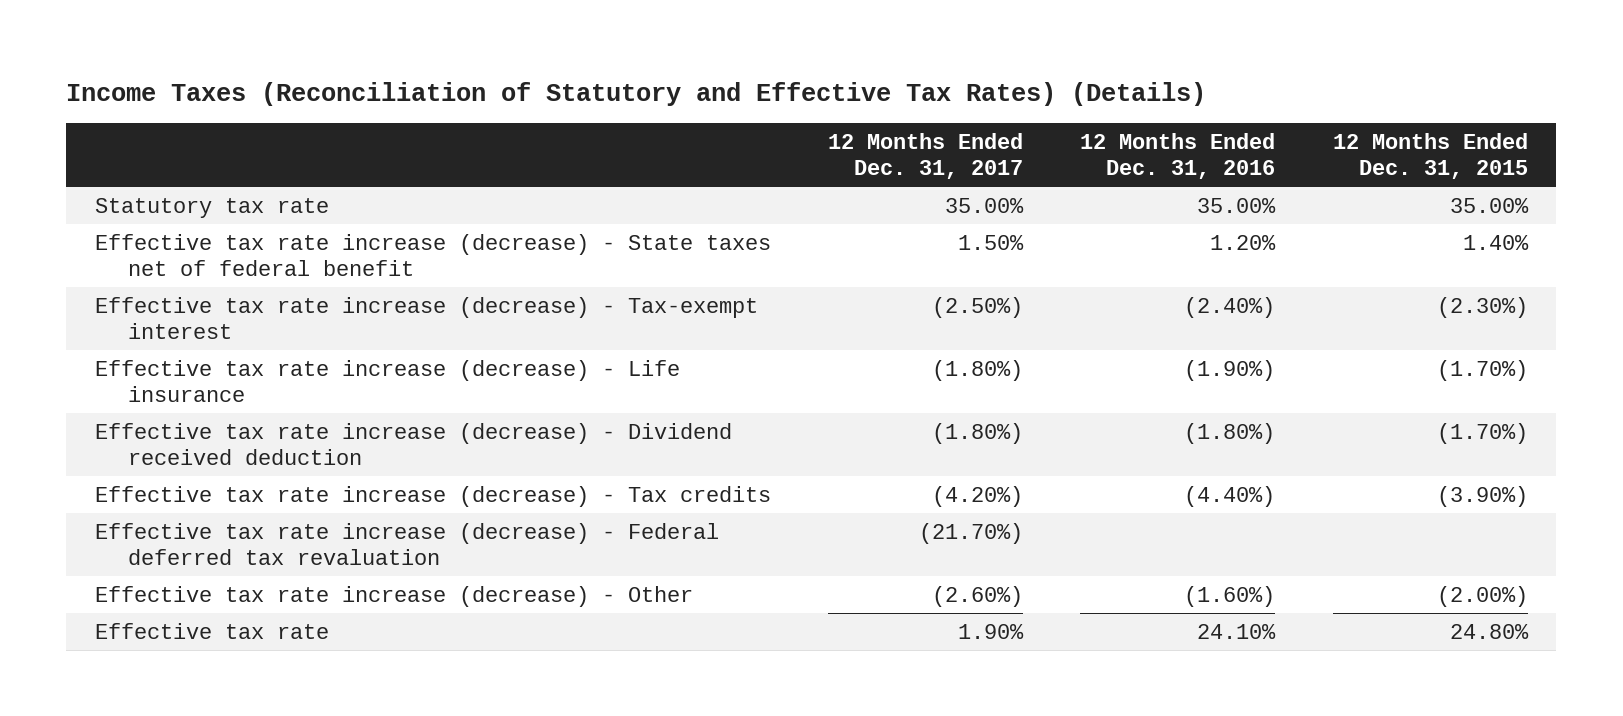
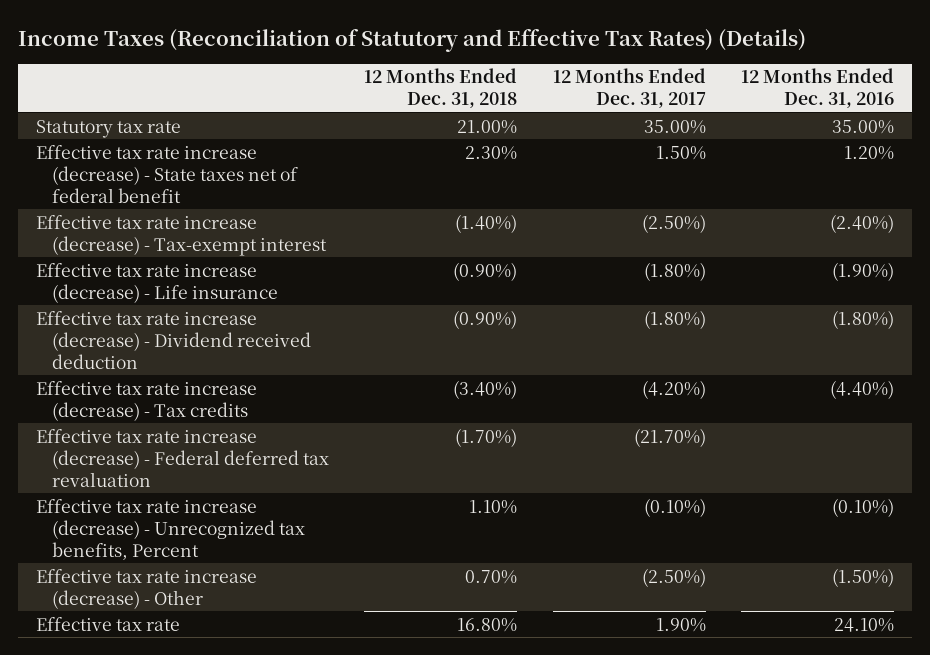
- | 12 Months Ended Dec. 31, 2017 | 12 Months Ended Dec. 31, 2016 | 12 Months Ended Dec. 31, 2015
+ | 12 Months Ended Dec. 31, 2018 | 12 Months Ended Dec. 31, 2017 | 12 Months Ended Dec. 31, 2016
- Effective tax rate increase (decrease) - Other | (2.60%) | (1.60%) | (2.00%)
+ Effective tax rate increase (decrease) - Unrecognized tax benefits, Percent | 1.10% | (0.10%) | (0.10%)
+ Effective tax rate increase (decrease) - Other | 0.70% | (2.50%) | (1.50%)

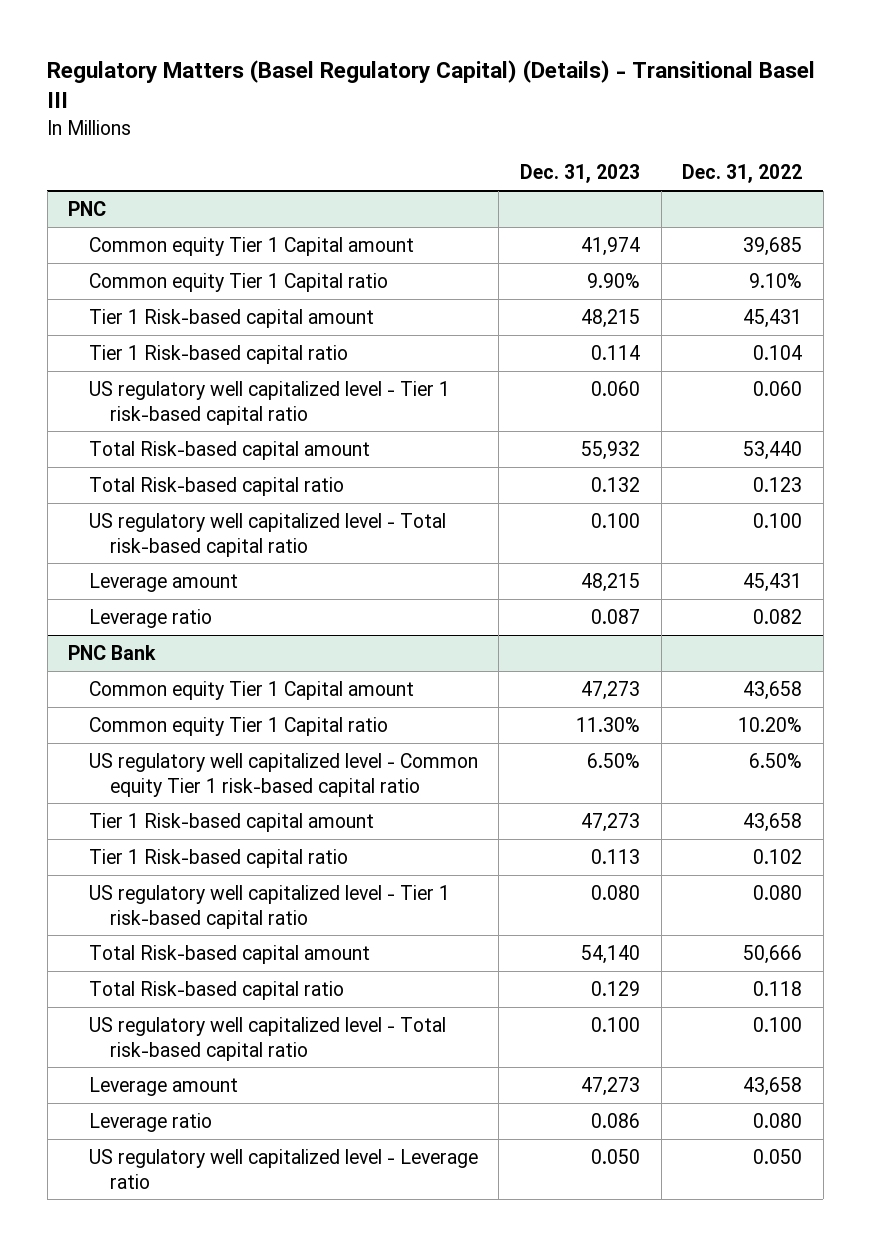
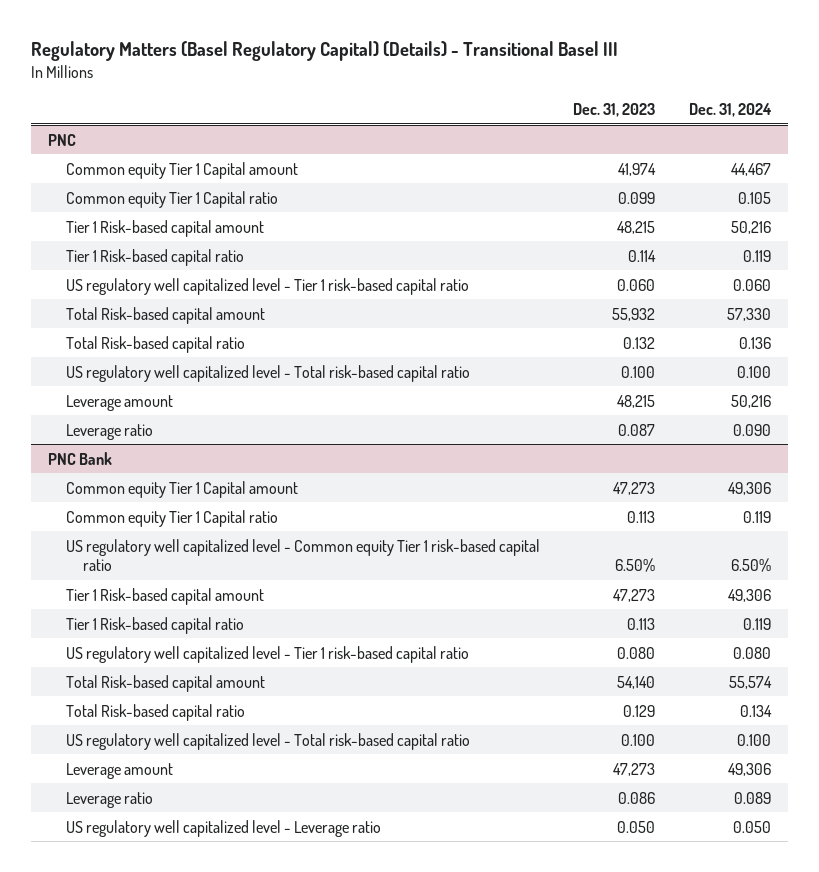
- | Dec. 31, 2023 | Dec. 31, 2022
+ | Dec. 31, 2023 | Dec. 31, 2024
@ PNC
- Common equity Tier 1 Capital ratio | 9.90% | 9.10%
+ Common equity Tier 1 Capital ratio | 0.099 | 0.105
@ PNC Bank
- Common equity Tier 1 Capital ratio | 11.30% | 10.20%
+ Common equity Tier 1 Capital ratio | 0.113 | 0.119

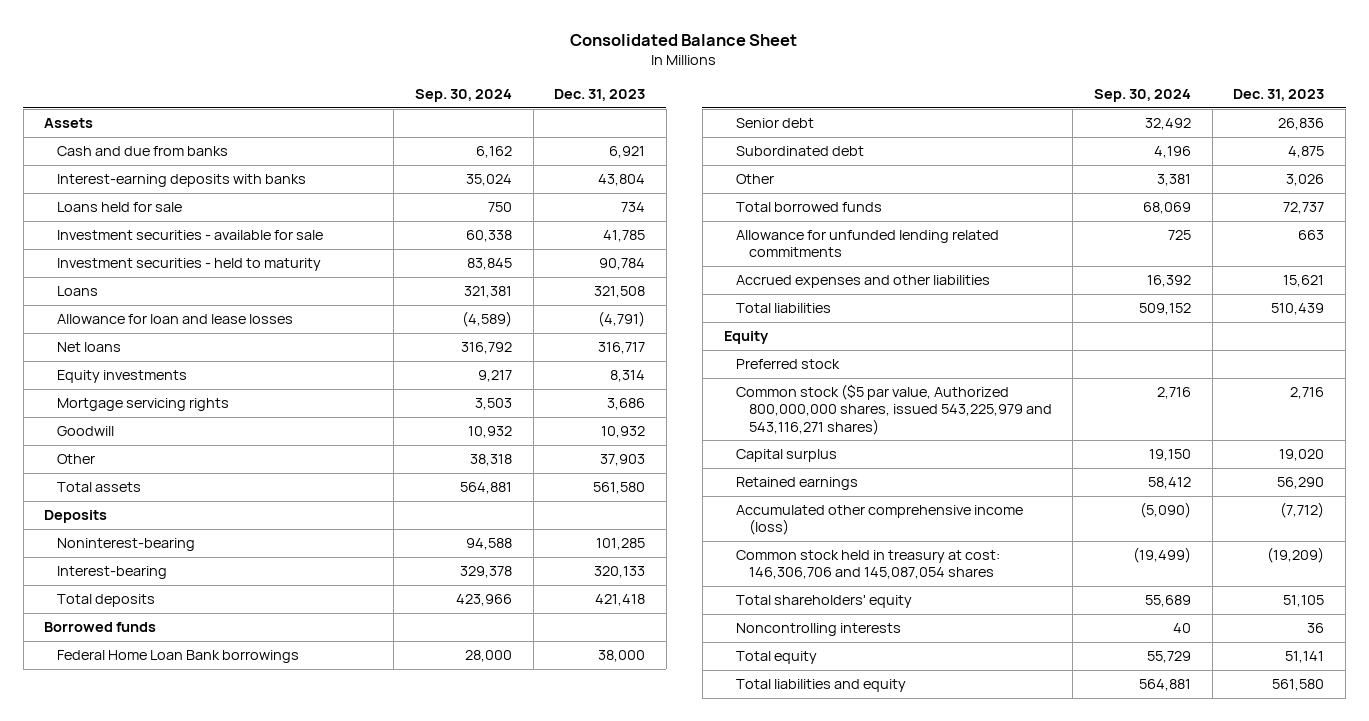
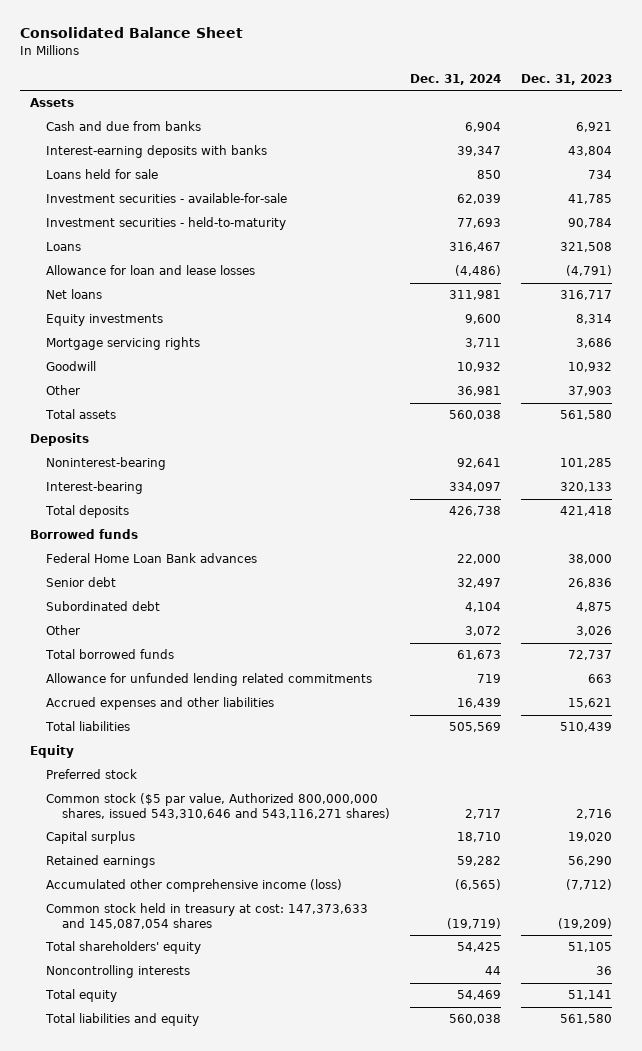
- | Sep. 30, 2024 | Dec. 31, 2023
+ | Dec. 31, 2024 | Dec. 31, 2023
- Investment securities - available for sale | 60,338 | 41,785
- Investment securities - held to maturity | 83,845 | 90,784
+ Investment securities - available-for-sale | 62,039 | 41,785
+ Investment securities - held-to-maturity | 77,693 | 90,784
- Federal Home Loan Bank borrowings | 28,000 | 38,000
+ Federal Home Loan Bank advances | 22,000 | 38,000
- Common stock ($5 par value, Authorized 800,000,000 shares, issued 543,225,979 and 543,116,271 shares) | 2,716 | 2,716
+ Common stock ($5 par value, Authorized 800,000,000 shares, issued 543,310,646 and 543,116,271 shares) | 2,717 | 2,716
- Common stock held in treasury at cost: 146,306,706 and 145,087,054 shares | (19,499) | (19,209)
+ Common stock held in treasury at cost: 147,373,633 and 145,087,054 shares | (19,719) | (19,209)

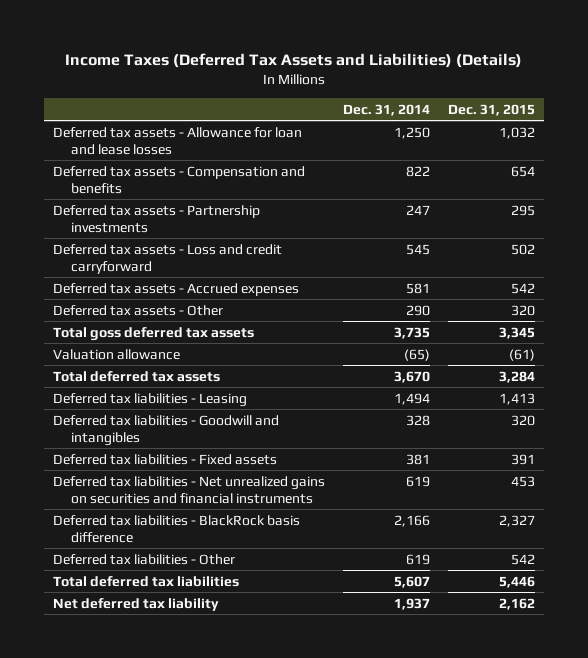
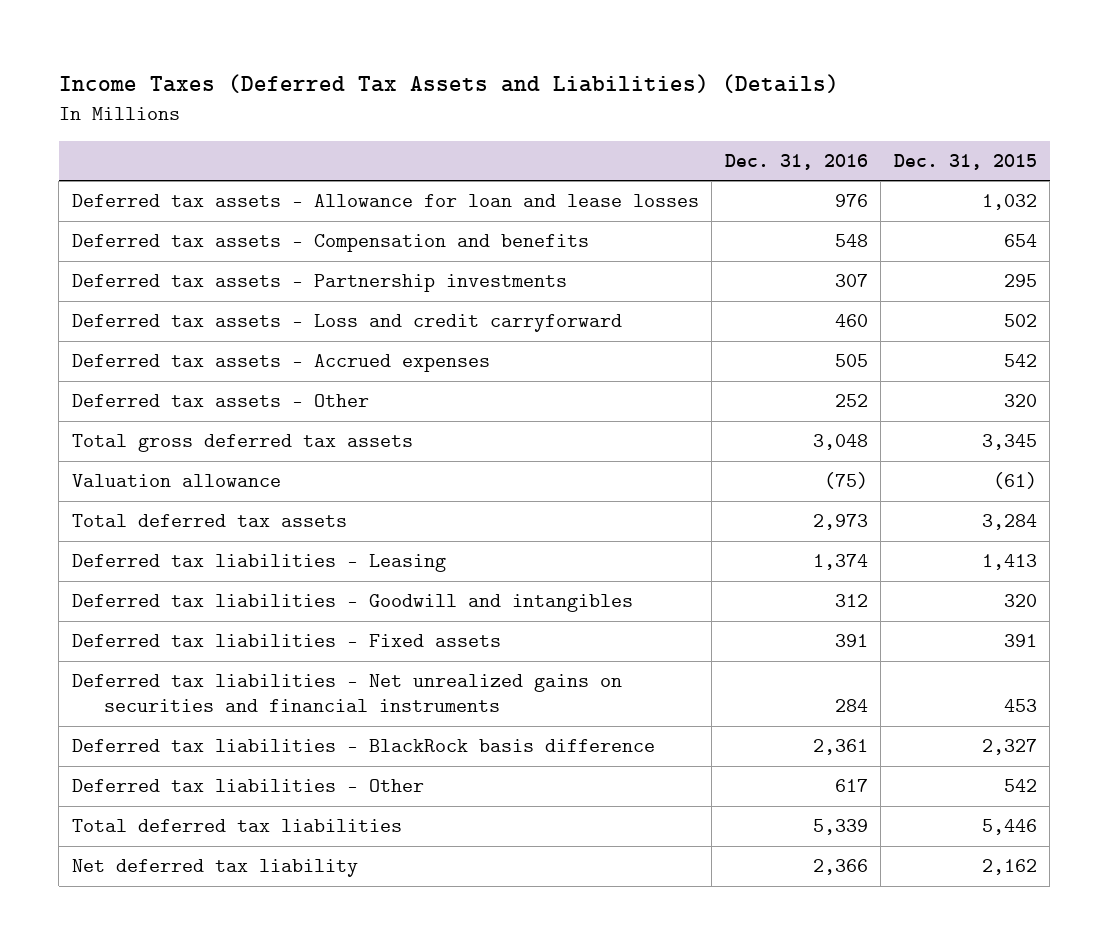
- | Dec. 31, 2014 | Dec. 31, 2015
+ | Dec. 31, 2016 | Dec. 31, 2015
- Total goss deferred tax assets | 3,735 | 3,345
+ Total gross deferred tax assets | 3,048 | 3,345

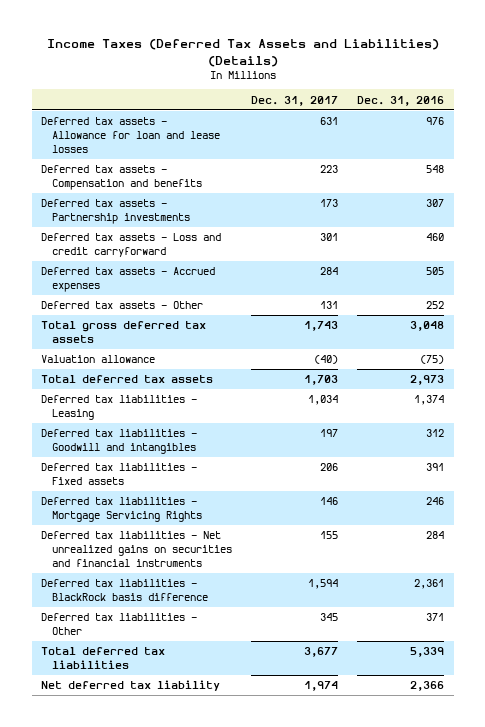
- | Dec. 31, 2016 | Dec. 31, 2015
+ | Dec. 31, 2017 | Dec. 31, 2016
+ Deferred tax liabilities - Mortgage Servicing Rights | 146 | 246
- Deferred tax liabilities - Other | 617 | 542
+ Deferred tax liabilities - Other | 345 | 371

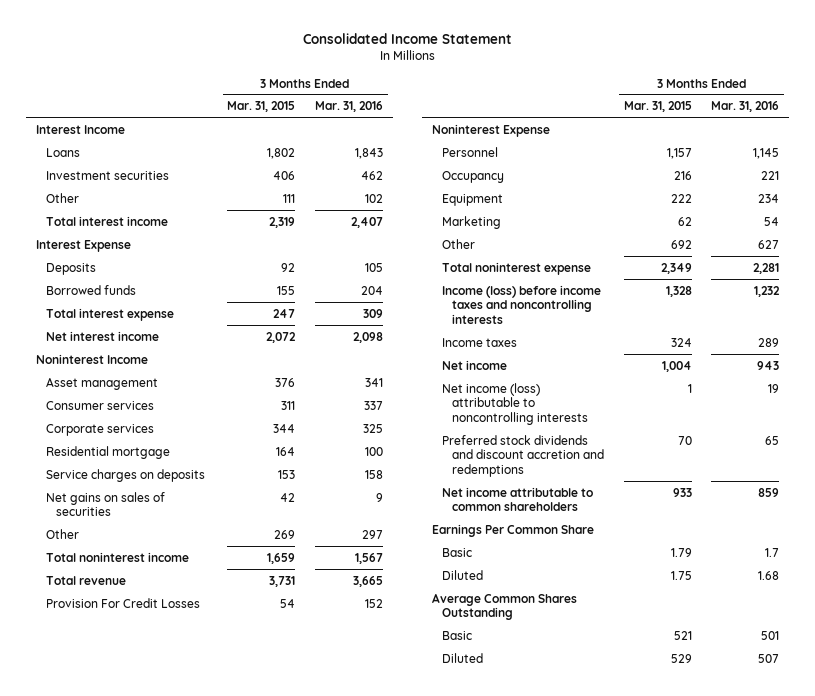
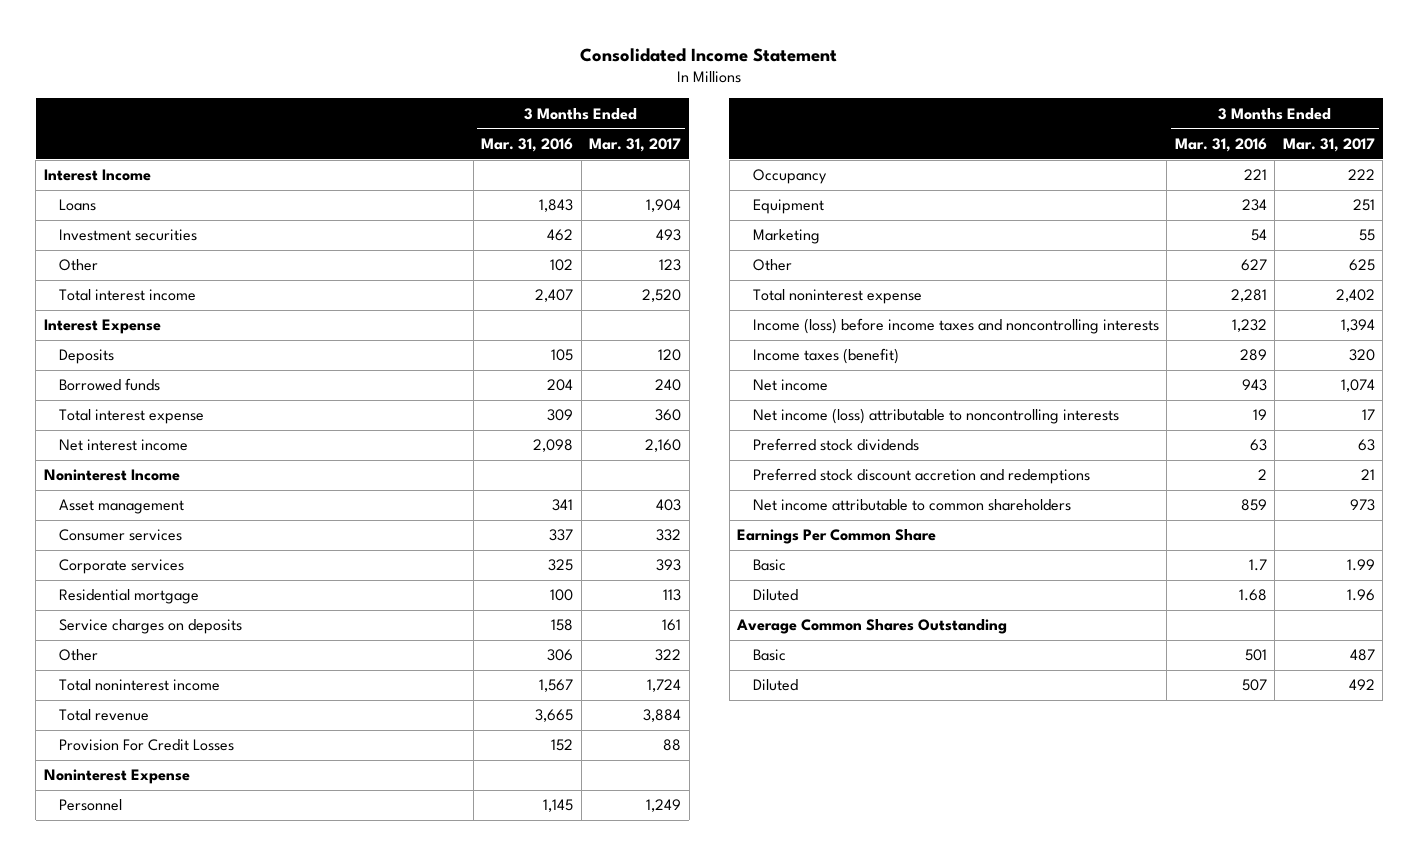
- | 3 Months Ended Mar. 31, 2015 | 3 Months Ended Mar. 31, 2016
+ | 3 Months Ended Mar. 31, 2016 | 3 Months Ended Mar. 31, 2017
- Net gains on sales of securities | 42 | 9
- Other | 269 | 297
+ Other | 306 | 322
- Income taxes | 324 | 289
+ Income taxes (benefit) | 289 | 320
- Preferred stock dividends and discount accretion and redemptions | 70 | 65
+ Preferred stock dividends | 63 | 63
+ Preferred stock discount accretion and redemptions | 2 | 21

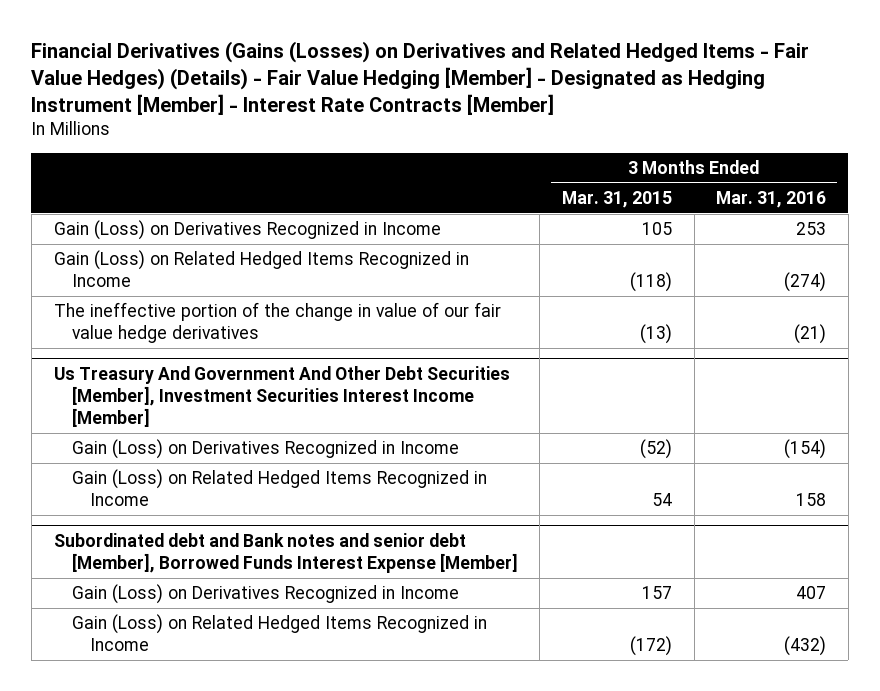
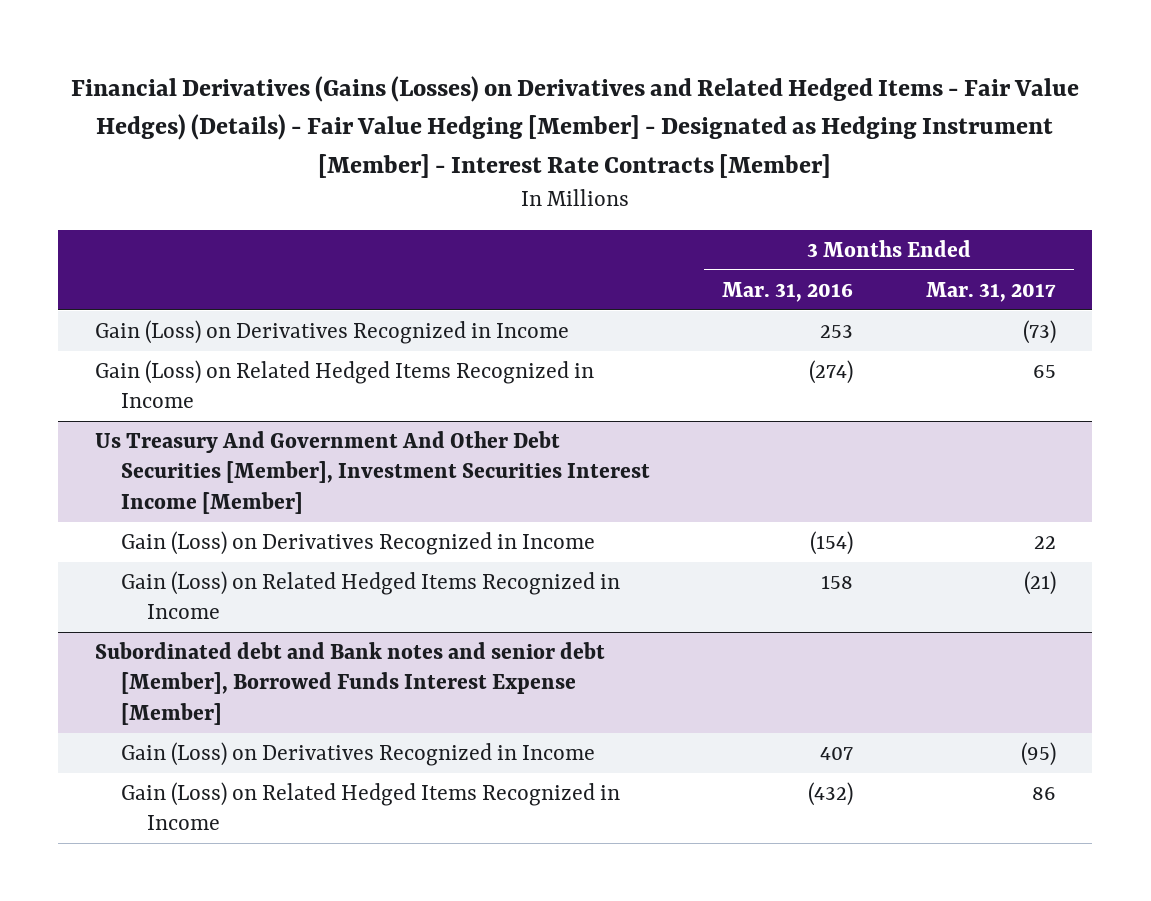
- | 3 Months Ended Mar. 31, 2015 | 3 Months Ended Mar. 31, 2016
+ | 3 Months Ended Mar. 31, 2016 | 3 Months Ended Mar. 31, 2017
- The ineffective portion of the change in value of our fair value hedge derivatives | (13) | (21)

